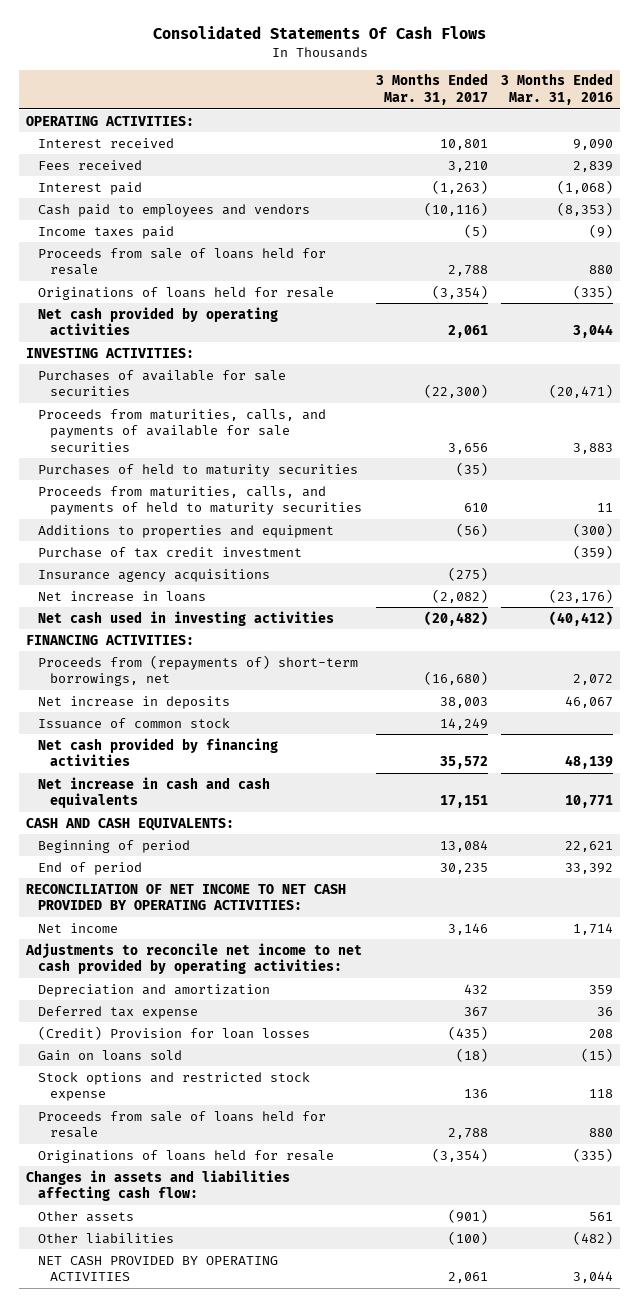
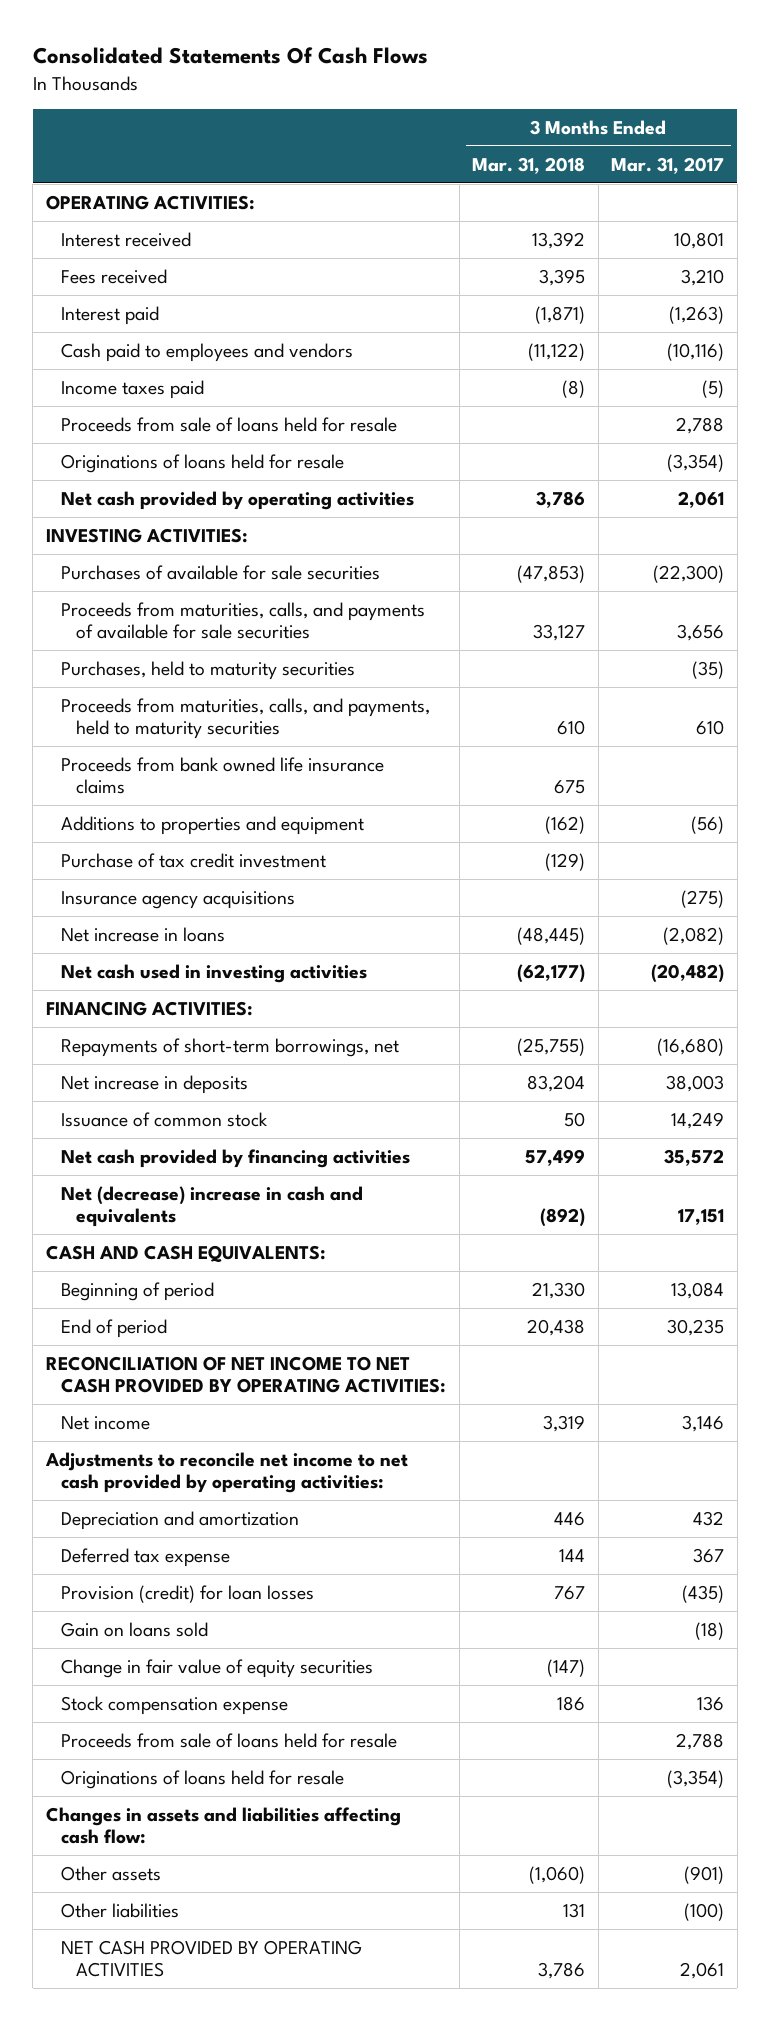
- | 3 Months Ended Mar. 31, 2017 | 3 Months Ended Mar. 31, 2016
+ | 3 Months Ended Mar. 31, 2018 | 3 Months Ended Mar. 31, 2017
- Purchases of held to maturity securities | (35) |
- Proceeds from maturities, calls, and payments of held to maturity securities | 610 | 11
+ Purchases, held to maturity securities | | (35)
+ Proceeds from maturities, calls, and payments, held to maturity securities | 610 | 610
+ Proceeds from bank owned life insurance claims | 675 |
- Proceeds from (repayments of) short-term borrowings, net | (16,680) | 2,072
+ Repayments of short-term borrowings, net | (25,755) | (16,680)
- Net increase in cash and cash equivalents | 17,151 | 10,771
+ Net (decrease) increase in cash and equivalents | (892) | 17,151
- (Credit) Provision for loan losses | (435) | 208
+ Provision (credit) for loan losses | 767 | (435)
- Stock options and restricted stock expense | 136 | 118
+ Change in fair value of equity securities | (147) |
+ Stock compensation expense | 186 | 136

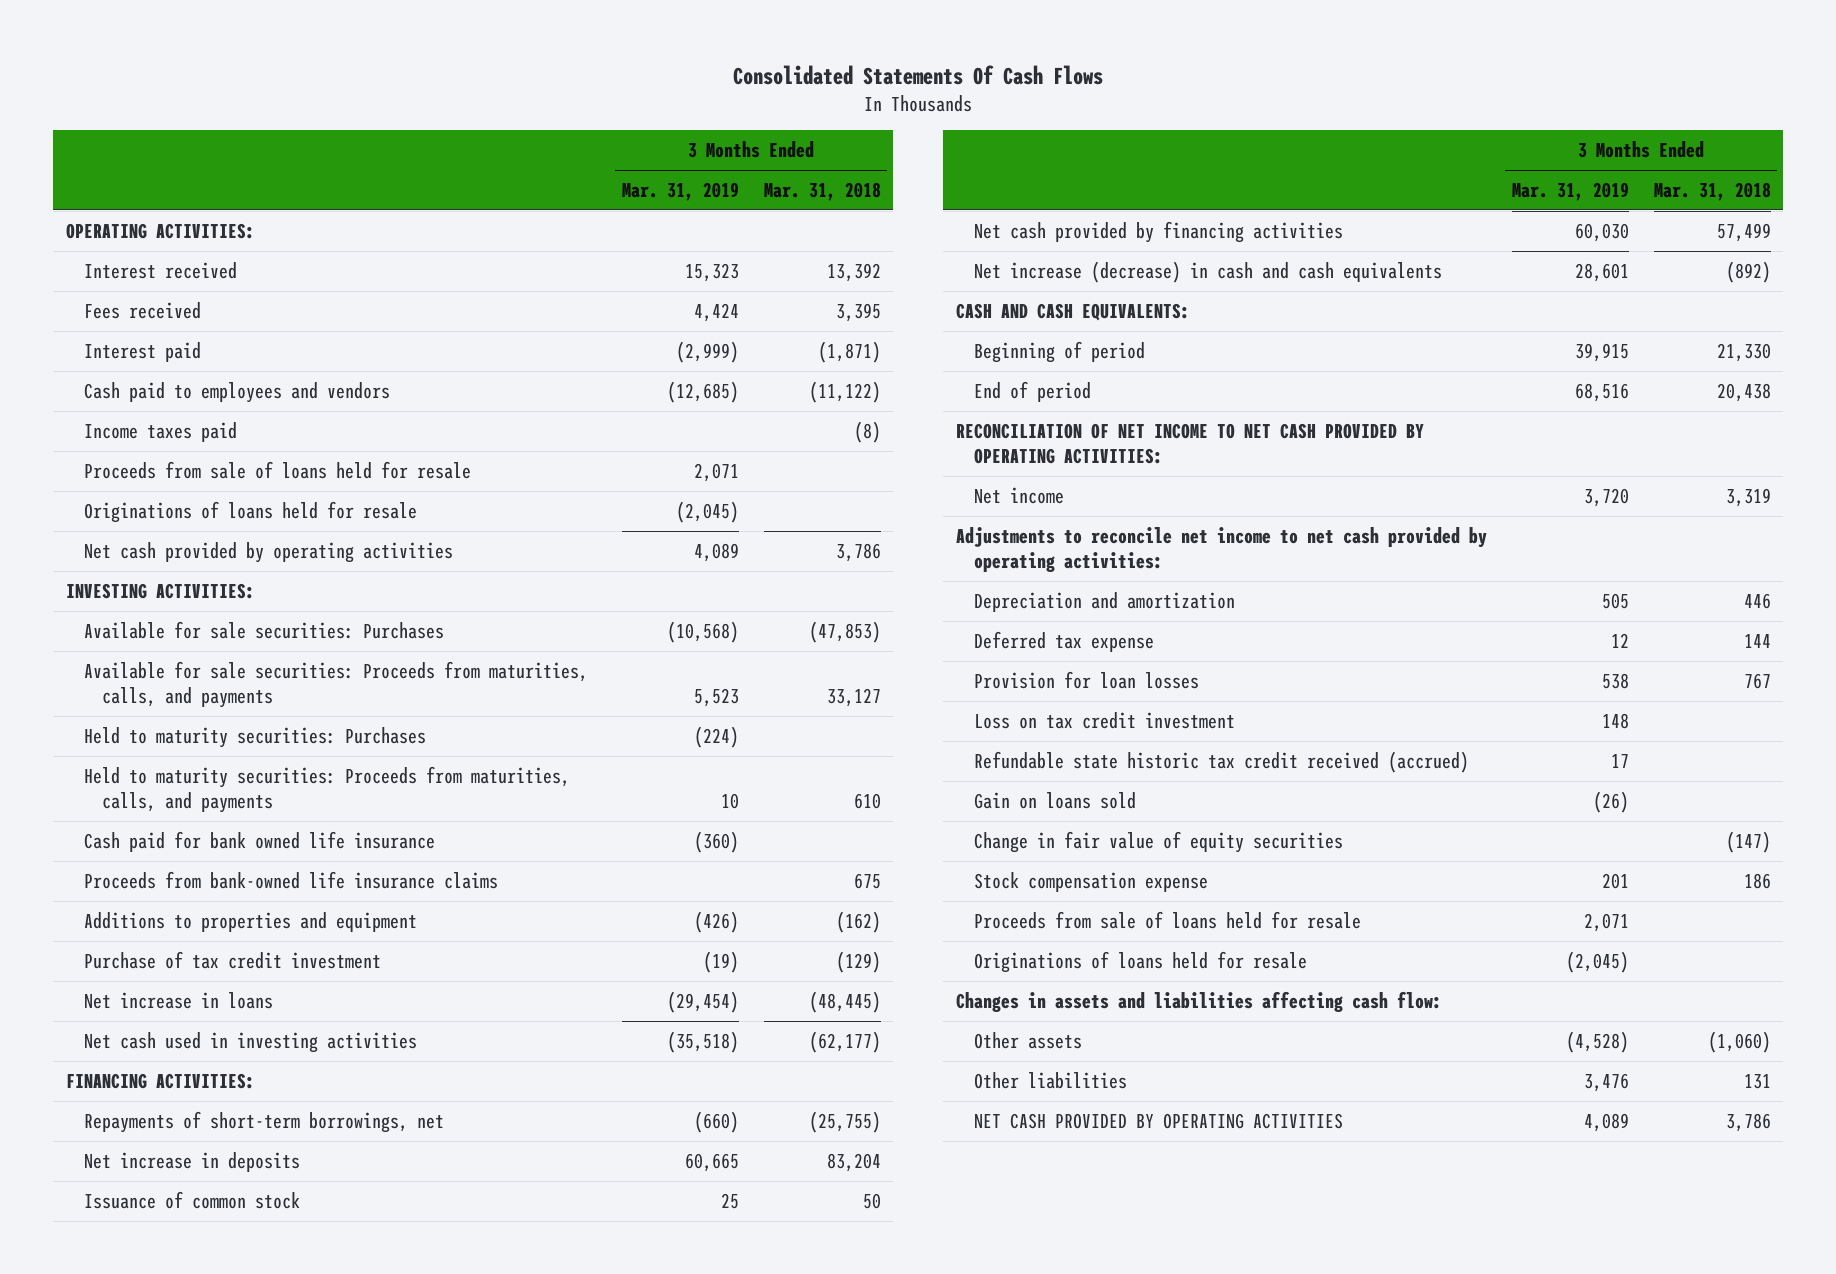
- | 3 Months Ended Mar. 31, 2018 | 3 Months Ended Mar. 31, 2017
+ | 3 Months Ended Mar. 31, 2019 | 3 Months Ended Mar. 31, 2018
- Purchases of available for sale securities | (47,853) | (22,300)
- Proceeds from maturities, calls, and payments of available for sale securities | 33,127 | 3,656
- Purchases, held to maturity securities | | (35)
- Proceeds from maturities, calls, and payments, held to maturity securities | 610 | 610
- Proceeds from bank owned life insurance claims | 675 |
+ Available for sale securities: Purchases | (10,568) | (47,853)
+ Available for sale securities: Proceeds from maturities, calls, and payments | 5,523 | 33,127
+ Held to maturity securities: Purchases | (224) |
+ Held to maturity securities: Proceeds from maturities, calls, and payments | 10 | 610
+ Cash paid for bank owned life insurance | (360) |
+ Proceeds from bank-owned life insurance claims | | 675
- Insurance agency acquisitions | | (275)
- Net (decrease) increase in cash and equivalents | (892) | 17,151
+ Net increase (decrease) in cash and cash equivalents | 28,601 | (892)
- Provision (credit) for loan losses | 767 | (435)
+ Provision for loan losses | 538 | 767
+ Loss on tax credit investment | 148 |
+ Refundable state historic tax credit received (accrued) | 17 |

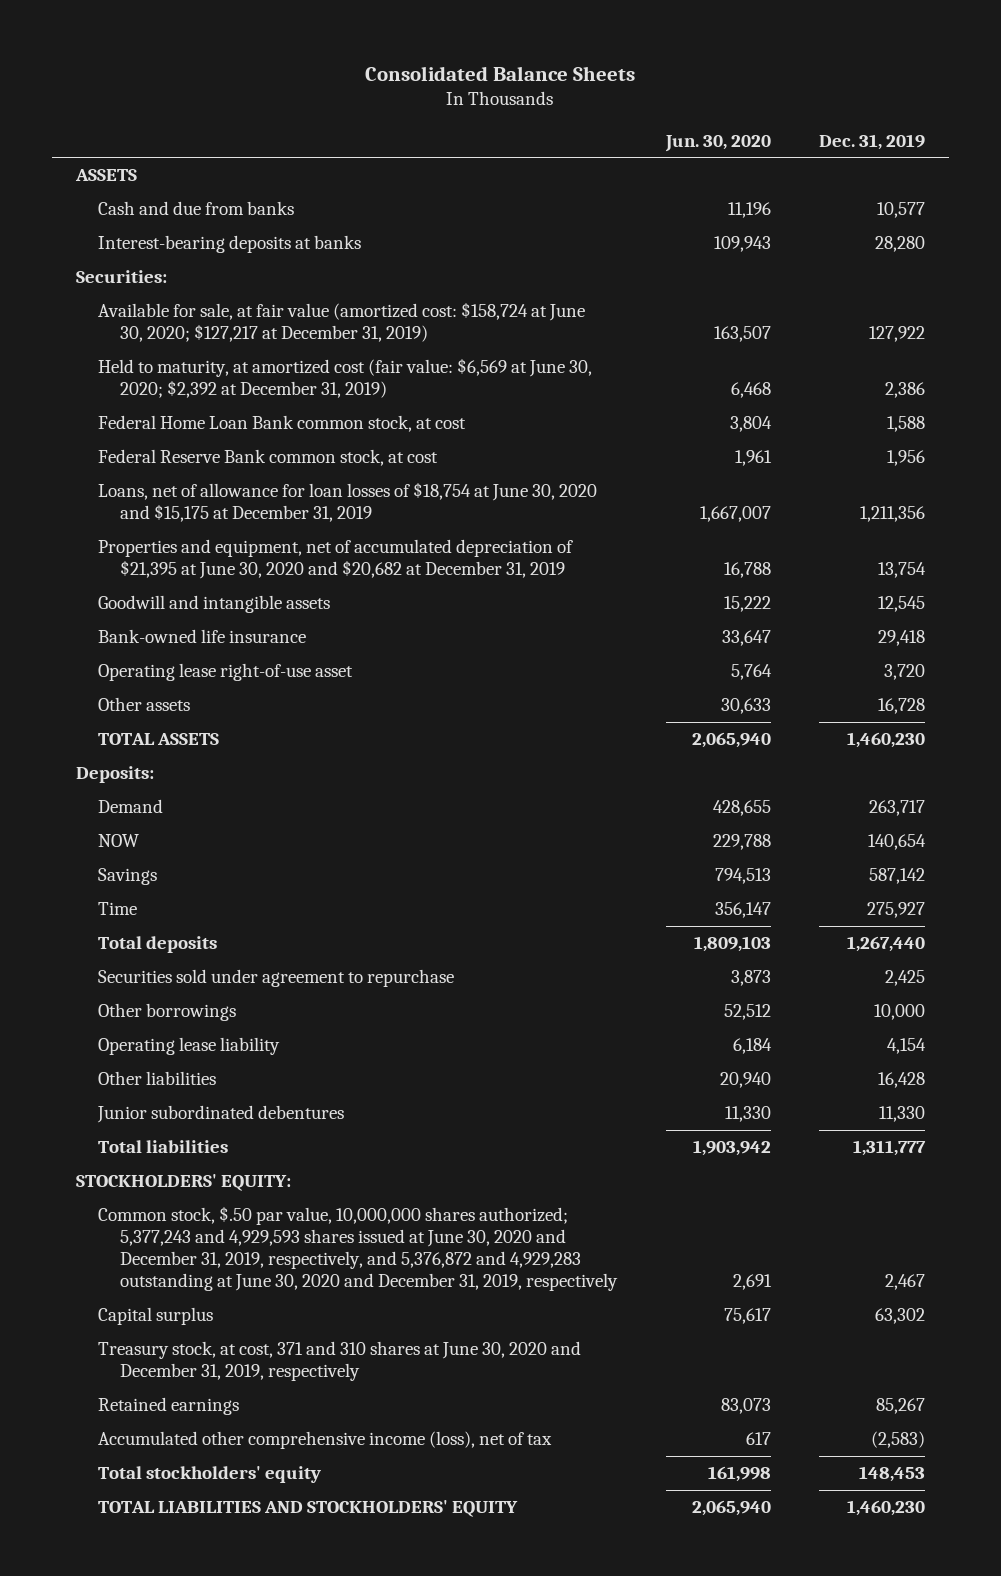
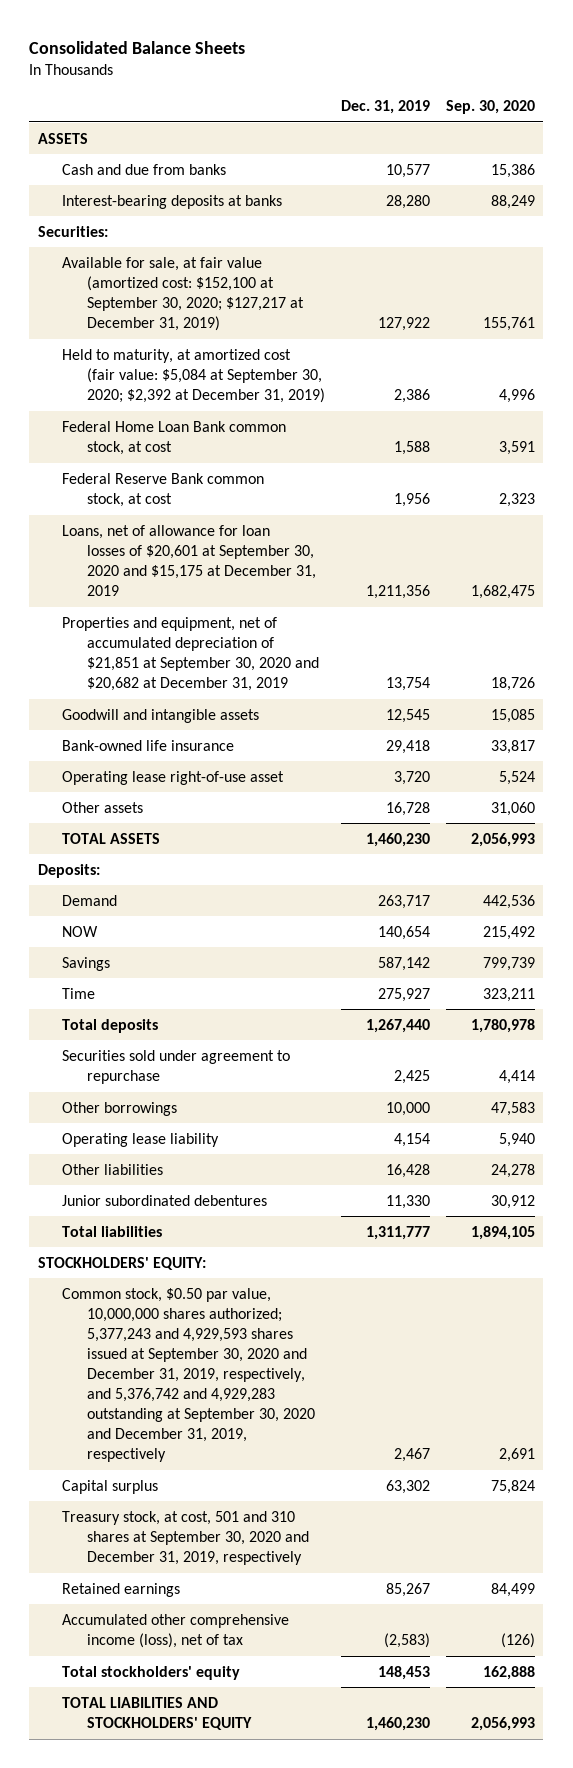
- | Jun. 30, 2020 | Dec. 31, 2019
+ | Dec. 31, 2019 | Sep. 30, 2020
- Available for sale, at fair value (amortized cost: $158,724 at June 30, 2020; $127,217 at December 31, 2019) | 163,507 | 127,922
- Held to maturity, at amortized cost (fair value: $6,569 at June 30, 2020; $2,392 at December 31, 2019) | 6,468 | 2,386
+ Available for sale, at fair value (amortized cost: $152,100 at September 30, 2020; $127,217 at December 31, 2019) | 127,922 | 155,761
+ Held to maturity, at amortized cost (fair value: $5,084 at September 30, 2020; $2,392 at December 31, 2019) | 2,386 | 4,996
- Loans, net of allowance for loan losses of $18,754 at June 30, 2020 and $15,175 at December 31, 2019 | 1,667,007 | 1,211,356
- Properties and equipment, net of accumulated depreciation of $21,395 at June 30, 2020 and $20,682 at December 31, 2019 | 16,788 | 13,754
+ Loans, net of allowance for loan losses of $20,601 at September 30, 2020 and $15,175 at December 31, 2019 | 1,211,356 | 1,682,475
+ Properties and equipment, net of accumulated depreciation of $21,851 at September 30, 2020 and $20,682 at December 31, 2019 | 13,754 | 18,726
- Common stock, $.50 par value, 10,000,000 shares authorized; 5,377,243 and 4,929,593 shares issued at June 30, 2020 and December 31, 2019, respectively, and 5,376,872 and 4,929,283 outstanding at June 30, 2020 and December 31, 2019, respectively | 2,691 | 2,467
+ Common stock, $0.50 par value, 10,000,000 shares authorized; 5,377,243 and 4,929,593 shares issued at September 30, 2020 and December 31, 2019, respectively, and 5,376,742 and 4,929,283 outstanding at September 30, 2020 and December 31, 2019, respectively | 2,467 | 2,691
- Treasury stock, at cost, 371 and 310 shares at June 30, 2020 and December 31, 2019, respectively
+ Treasury stock, at cost, 501 and 310 shares at September 30, 2020 and December 31, 2019, respectively

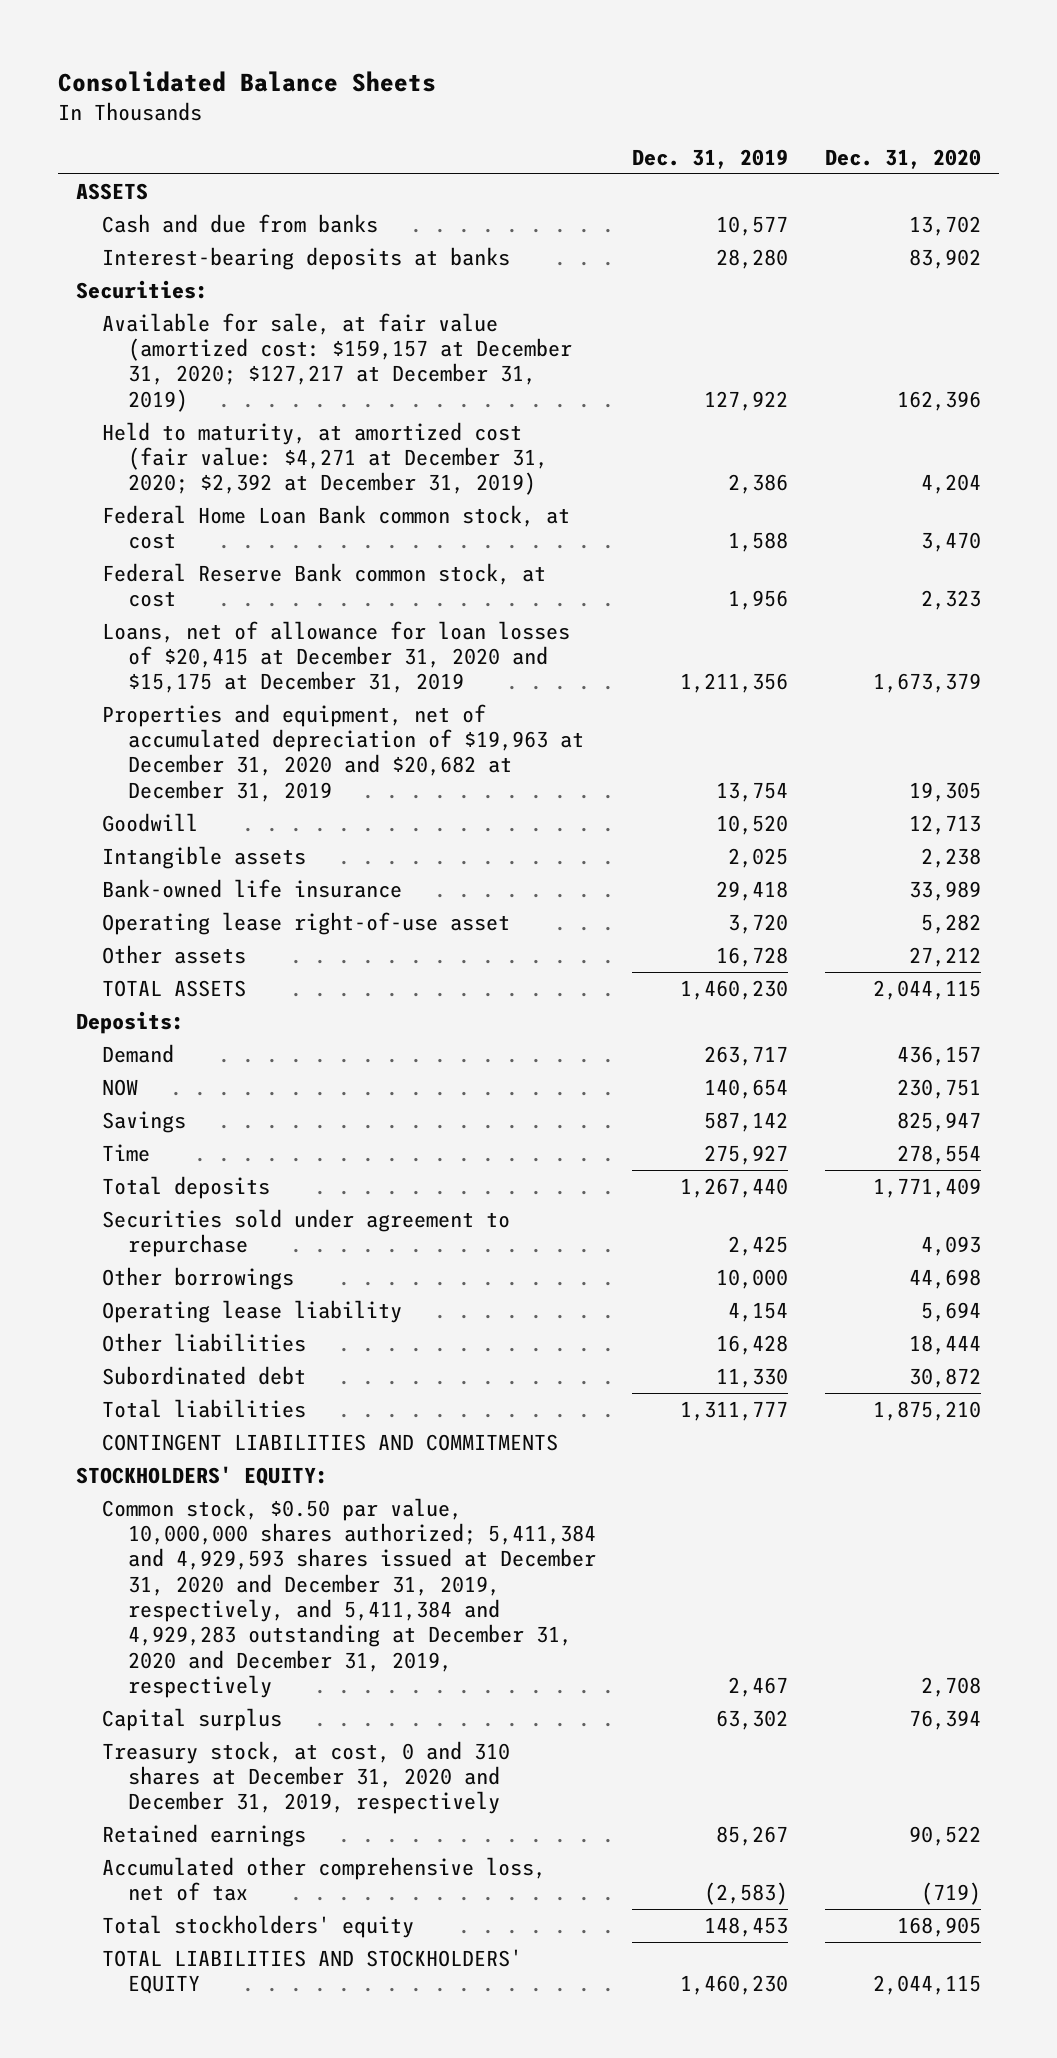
- | Dec. 31, 2019 | Sep. 30, 2020
+ | Dec. 31, 2019 | Dec. 31, 2020
- Available for sale, at fair value (amortized cost: $152,100 at September 30, 2020; $127,217 at December 31, 2019) | 127,922 | 155,761
- Held to maturity, at amortized cost (fair value: $5,084 at September 30, 2020; $2,392 at December 31, 2019) | 2,386 | 4,996
+ Available for sale, at fair value (amortized cost: $159,157 at December 31, 2020; $127,217 at December 31, 2019) | 127,922 | 162,396
+ Held to maturity, at amortized cost (fair value: $4,271 at December 31, 2020; $2,392 at December 31, 2019) | 2,386 | 4,204
- Loans, net of allowance for loan losses of $20,601 at September 30, 2020 and $15,175 at December 31, 2019 | 1,211,356 | 1,682,475
- Properties and equipment, net of accumulated depreciation of $21,851 at September 30, 2020 and $20,682 at December 31, 2019 | 13,754 | 18,726
- Goodwill and intangible assets | 12,545 | 15,085
+ Loans, net of allowance for loan losses of $20,415 at December 31, 2020 and $15,175 at December 31, 2019 | 1,211,356 | 1,673,379
+ Properties and equipment, net of accumulated depreciation of $19,963 at December 31, 2020 and $20,682 at December 31, 2019 | 13,754 | 19,305
+ Goodwill | 10,520 | 12,713
+ Intangible assets | 2,025 | 2,238
- Junior subordinated debentures | 11,330 | 30,912
+ Subordinated debt | 11,330 | 30,872
+ CONTINGENT LIABILITIES AND COMMITMENTS
- Common stock, $0.50 par value, 10,000,000 shares authorized; 5,377,243 and 4,929,593 shares issued at September 30, 2020 and December 31, 2019, respectively, and 5,376,742 and 4,929,283 outstanding at September 30, 2020 and December 31, 2019, respectively | 2,467 | 2,691
+ Common stock, $0.50 par value, 10,000,000 shares authorized; 5,411,384 and 4,929,593 shares issued at December 31, 2020 and December 31, 2019, respectively, and 5,411,384 and 4,929,283 outstanding at December 31, 2020 and December 31, 2019, respectively | 2,467 | 2,708
- Treasury stock, at cost, 501 and 310 shares at September 30, 2020 and December 31, 2019, respectively
+ Treasury stock, at cost, 0 and 310 shares at December 31, 2020 and December 31, 2019, respectively
- Accumulated other comprehensive income (loss), net of tax | (2,583) | (126)
+ Accumulated other comprehensive loss, net of tax | (2,583) | (719)

